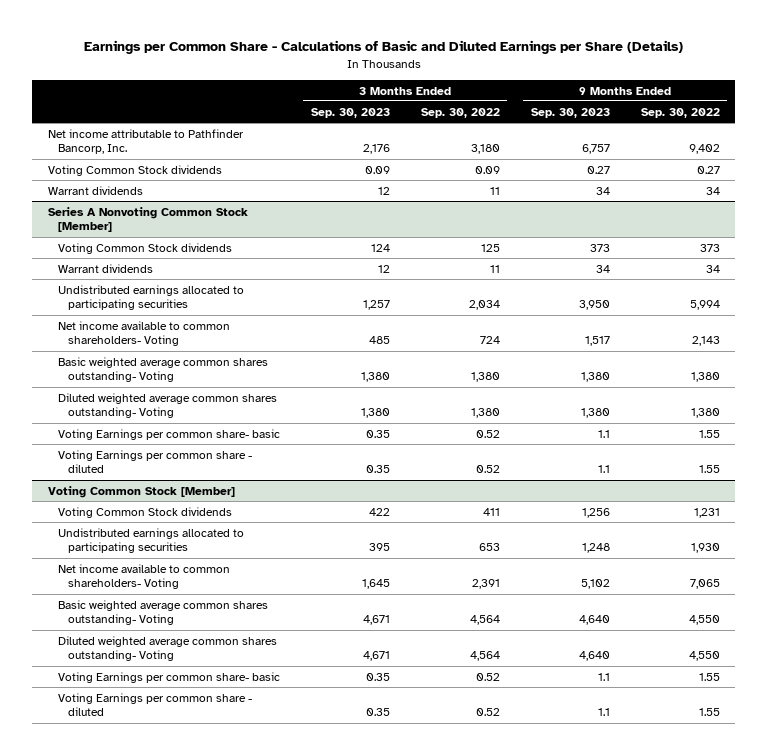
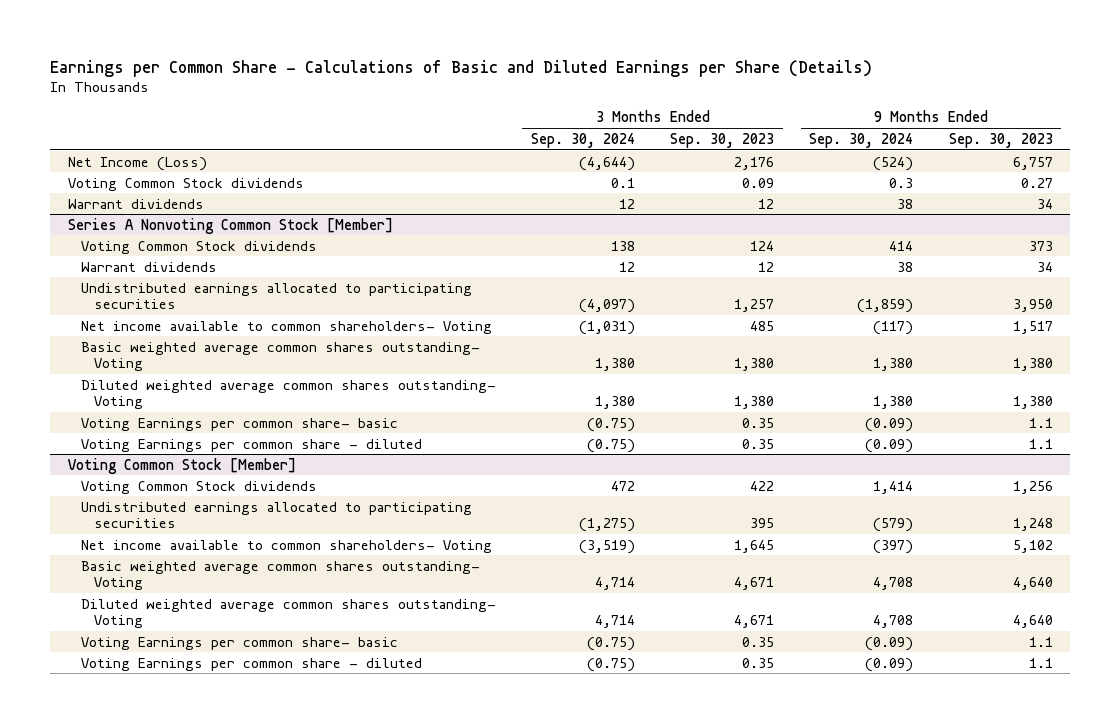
- | 3 Months Ended Sep. 30, 2023 | 3 Months Ended Sep. 30, 2022 | 9 Months Ended Sep. 30, 2023 | 9 Months Ended Sep. 30, 2022
+ | 3 Months Ended Sep. 30, 2024 | 3 Months Ended Sep. 30, 2023 | 9 Months Ended Sep. 30, 2024 | 9 Months Ended Sep. 30, 2023
- Net income attributable to Pathfinder Bancorp, Inc. | 2,176 | 3,180 | 6,757 | 9,402
+ Net Income (Loss) | (4,644) | 2,176 | (524) | 6,757

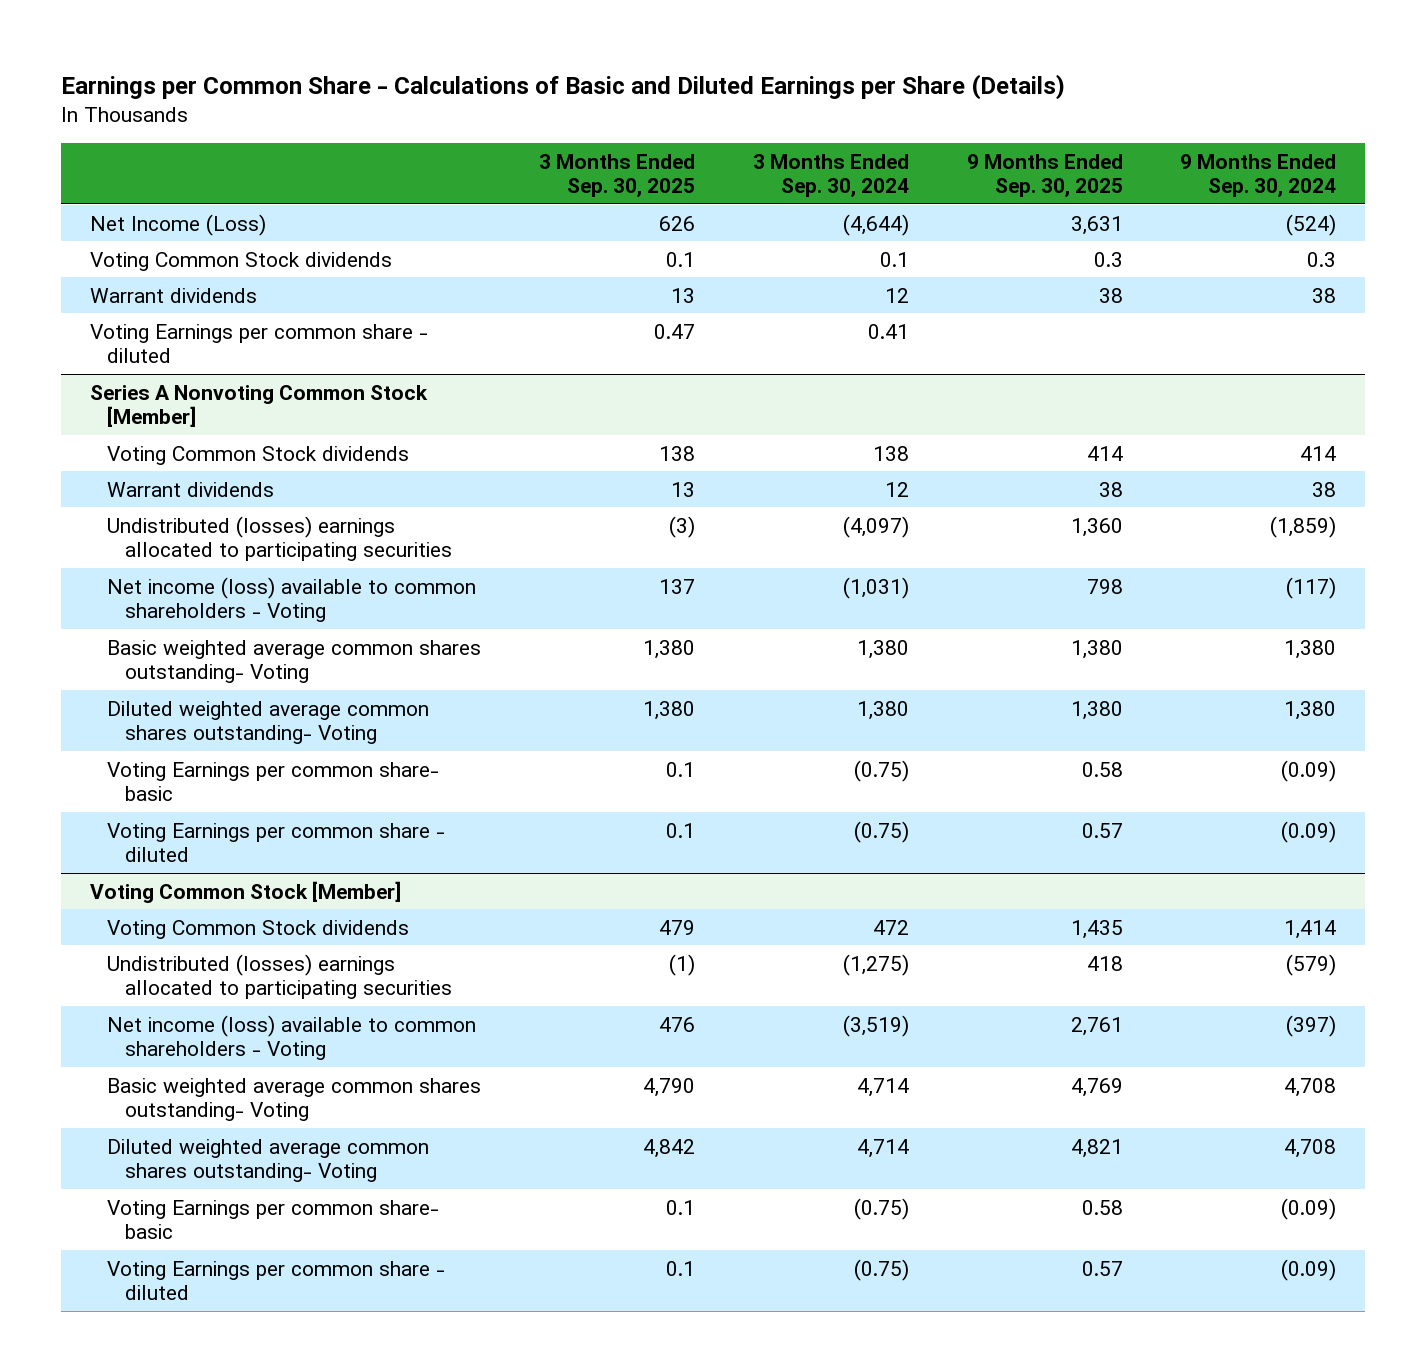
- | 3 Months Ended Sep. 30, 2024 | 3 Months Ended Sep. 30, 2023 | 9 Months Ended Sep. 30, 2024 | 9 Months Ended Sep. 30, 2023
+ | 3 Months Ended Sep. 30, 2025 | 3 Months Ended Sep. 30, 2024 | 9 Months Ended Sep. 30, 2025 | 9 Months Ended Sep. 30, 2024
+ Voting Earnings per common share - diluted | 0.47 | 0.41 | |
@ Series A Nonvoting Common Stock [Member]
- Undistributed earnings allocated to participating securities | (4,097) | 1,257 | (1,859) | 3,950
- Net income available to common shareholders- Voting | (1,031) | 485 | (117) | 1,517
+ Undistributed (losses) earnings allocated to participating securities | (3) | (4,097) | 1,360 | (1,859)
+ Net income (loss) available to common shareholders - Voting | 137 | (1,031) | 798 | (117)
@ Voting Common Stock [Member]
- Undistributed earnings allocated to participating securities | (1,275) | 395 | (579) | 1,248
- Net income available to common shareholders- Voting | (3,519) | 1,645 | (397) | 5,102
+ Undistributed (losses) earnings allocated to participating securities | (1) | (1,275) | 418 | (579)
+ Net income (loss) available to common shareholders - Voting | 476 | (3,519) | 2,761 | (397)

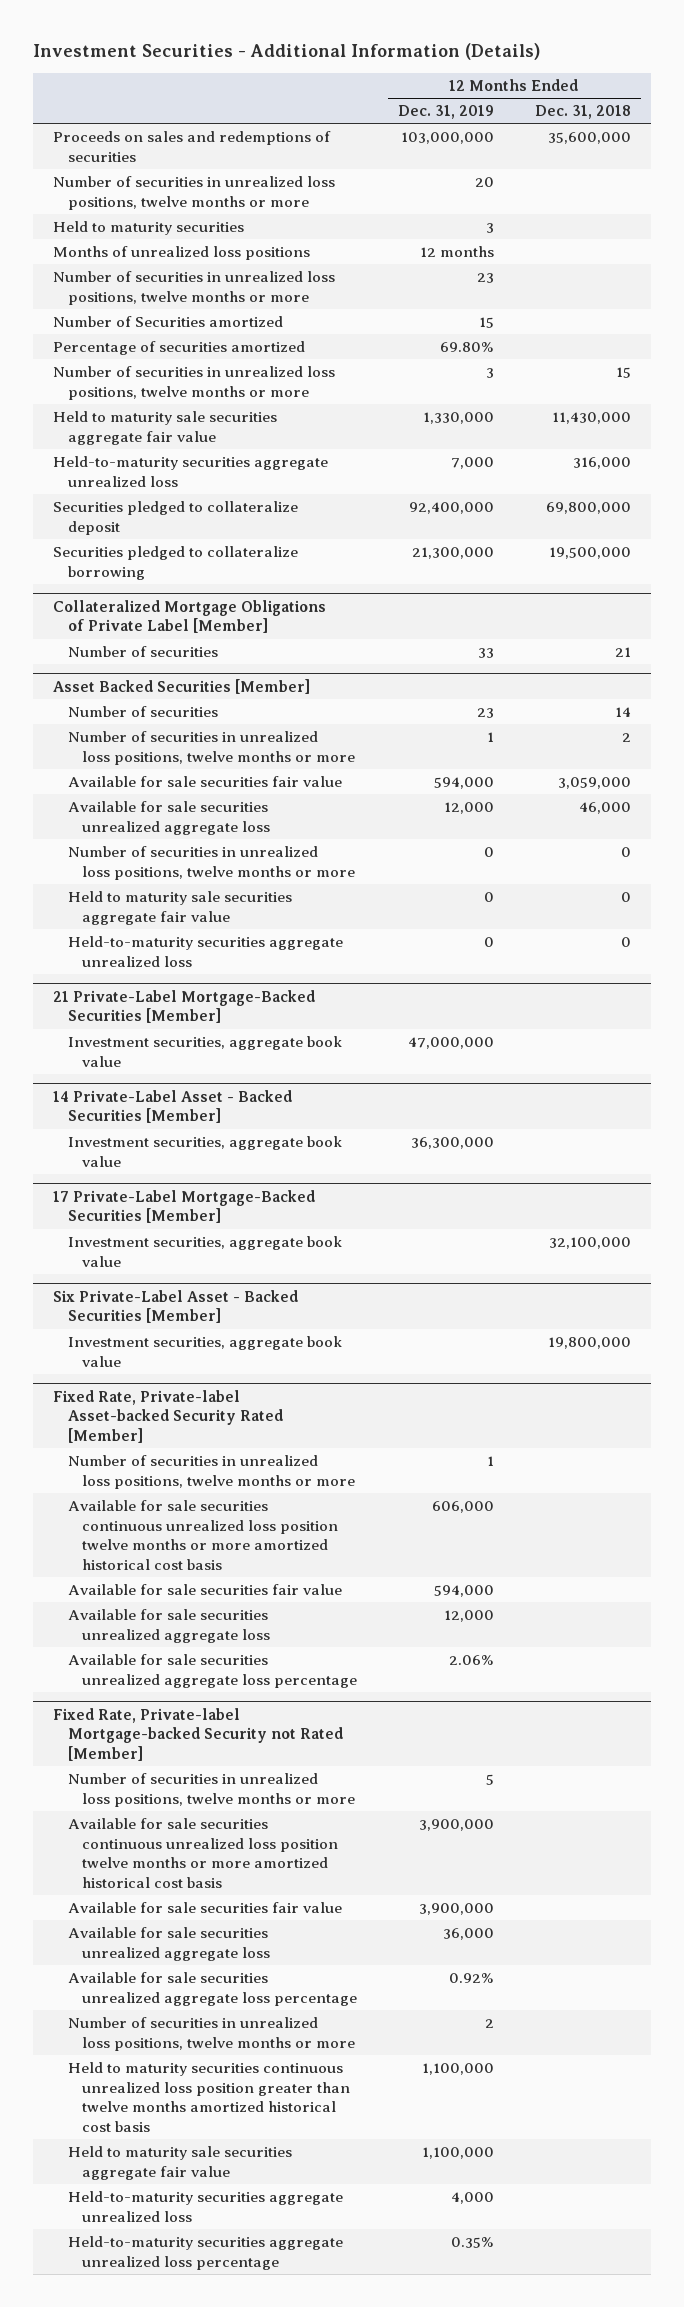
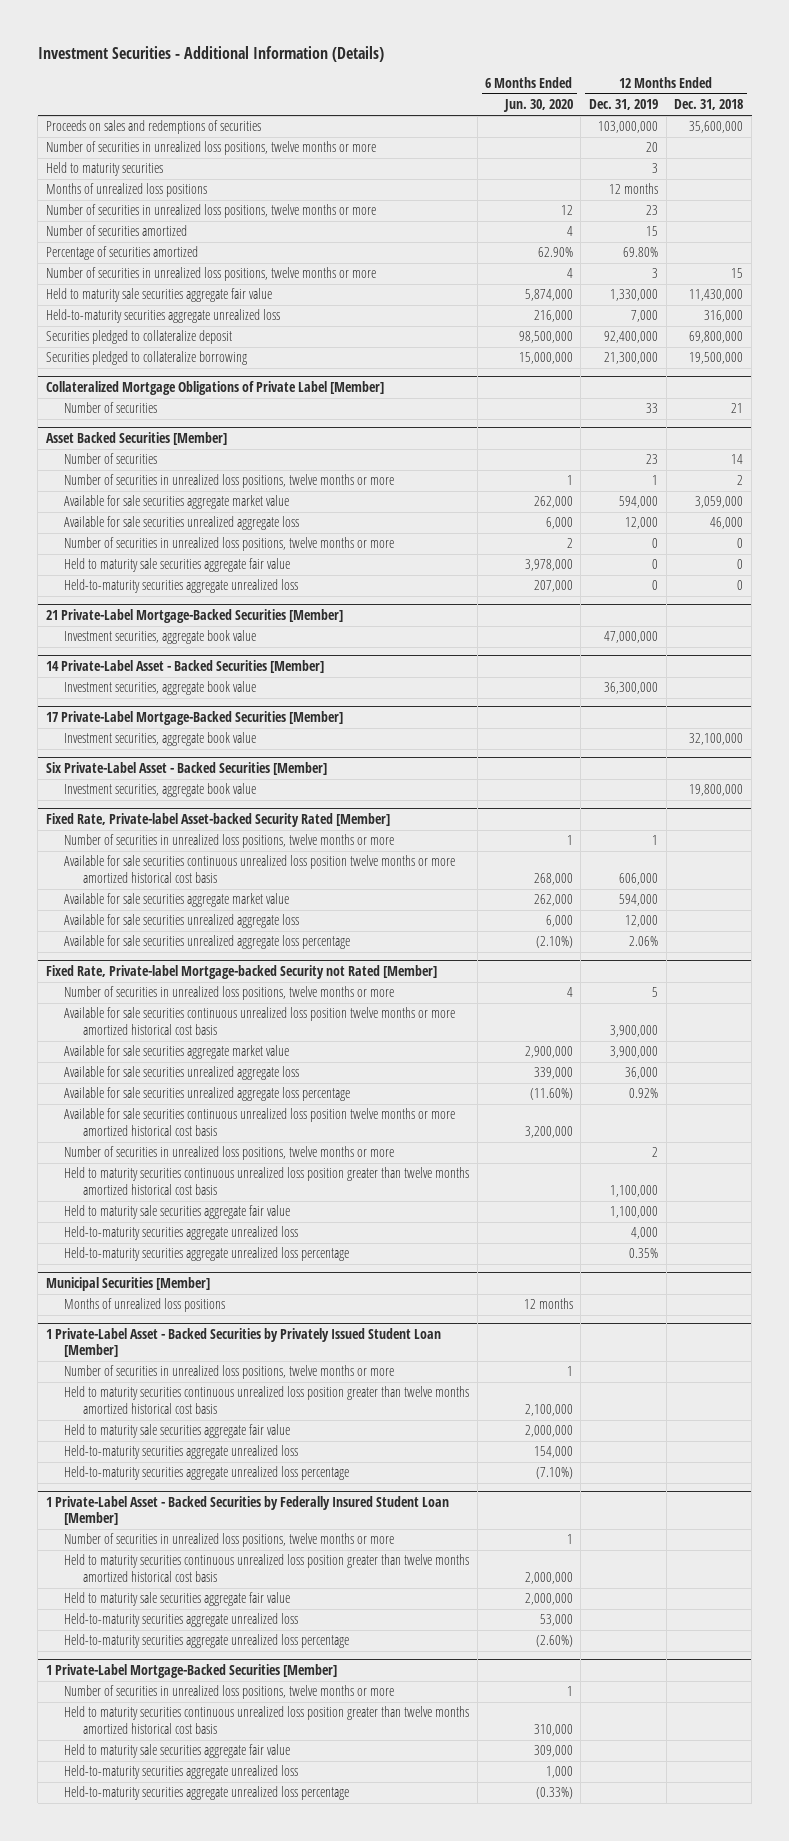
- | 12 Months Ended Dec. 31, 2019 | 12 Months Ended Dec. 31, 2018
+ | 6 Months Ended Jun. 30, 2020 | 12 Months Ended Dec. 31, 2019 | 12 Months Ended Dec. 31, 2018
- Number of Securities amortized | 15 |
+ Number of securities amortized | 4 | 15 |
@ Asset Backed Securities [Member]
- Available for sale securities fair value | 594,000 | 3,059,000
+ Available for sale securities aggregate market value | 262,000 | 594,000 | 3,059,000
@ Fixed Rate, Private-label Asset-backed Security Rated [Member]
- Available for sale securities fair value | 594,000 |
+ Available for sale securities aggregate market value | 262,000 | 594,000 |
@ Fixed Rate, Private-label Mortgage-backed Security not Rated [Member]
- Available for sale securities fair value | 3,900,000 |
+ Available for sale securities aggregate market value | 2,900,000 | 3,900,000 |
+ Available for sale securities continuous unrealized loss position twelve months or more amortized historical cost basis | 3,200,000 | |
+ Municipal Securities [Member]
+ Months of unrealized loss positions | 12 months | |
+ 1 Private-Label Asset - Backed Securities by Privately Issued Student Loan [Member]
+ Number of securities in unrealized loss positions, twelve months or more | 1 | |
+ Held to maturity securities continuous unrealized loss position greater than twelve months amortized historical cost basis | 2,100,000 | |
+ Held to maturity sale securities aggregate fair value | 2,000,000 | |
+ Held-to-maturity securities aggregate unrealized loss | 154,000 | |
+ Held-to-maturity securities aggregate unrealized loss percentage | (7.10%) | |
+ 1 Private-Label Asset - Backed Securities by Federally Insured Student Loan [Member]
+ Number of securities in unrealized loss positions, twelve months or more | 1 | |
+ Held to maturity securities continuous unrealized loss position greater than twelve months amortized historical cost basis | 2,000,000 | |
+ Held to maturity sale securities aggregate fair value | 2,000,000 | |
+ Held-to-maturity securities aggregate unrealized loss | 53,000 | |
+ Held-to-maturity securities aggregate unrealized loss percentage | (2.60%) | |
+ 1 Private-Label Mortgage-Backed Securities [Member]
+ Number of securities in unrealized loss positions, twelve months or more | 1 | |
+ Held to maturity securities continuous unrealized loss position greater than twelve months amortized historical cost basis | 310,000 | |
+ Held to maturity sale securities aggregate fair value | 309,000 | |
+ Held-to-maturity securities aggregate unrealized loss | 1,000 | |
+ Held-to-maturity securities aggregate unrealized loss percentage | (0.33%) | |

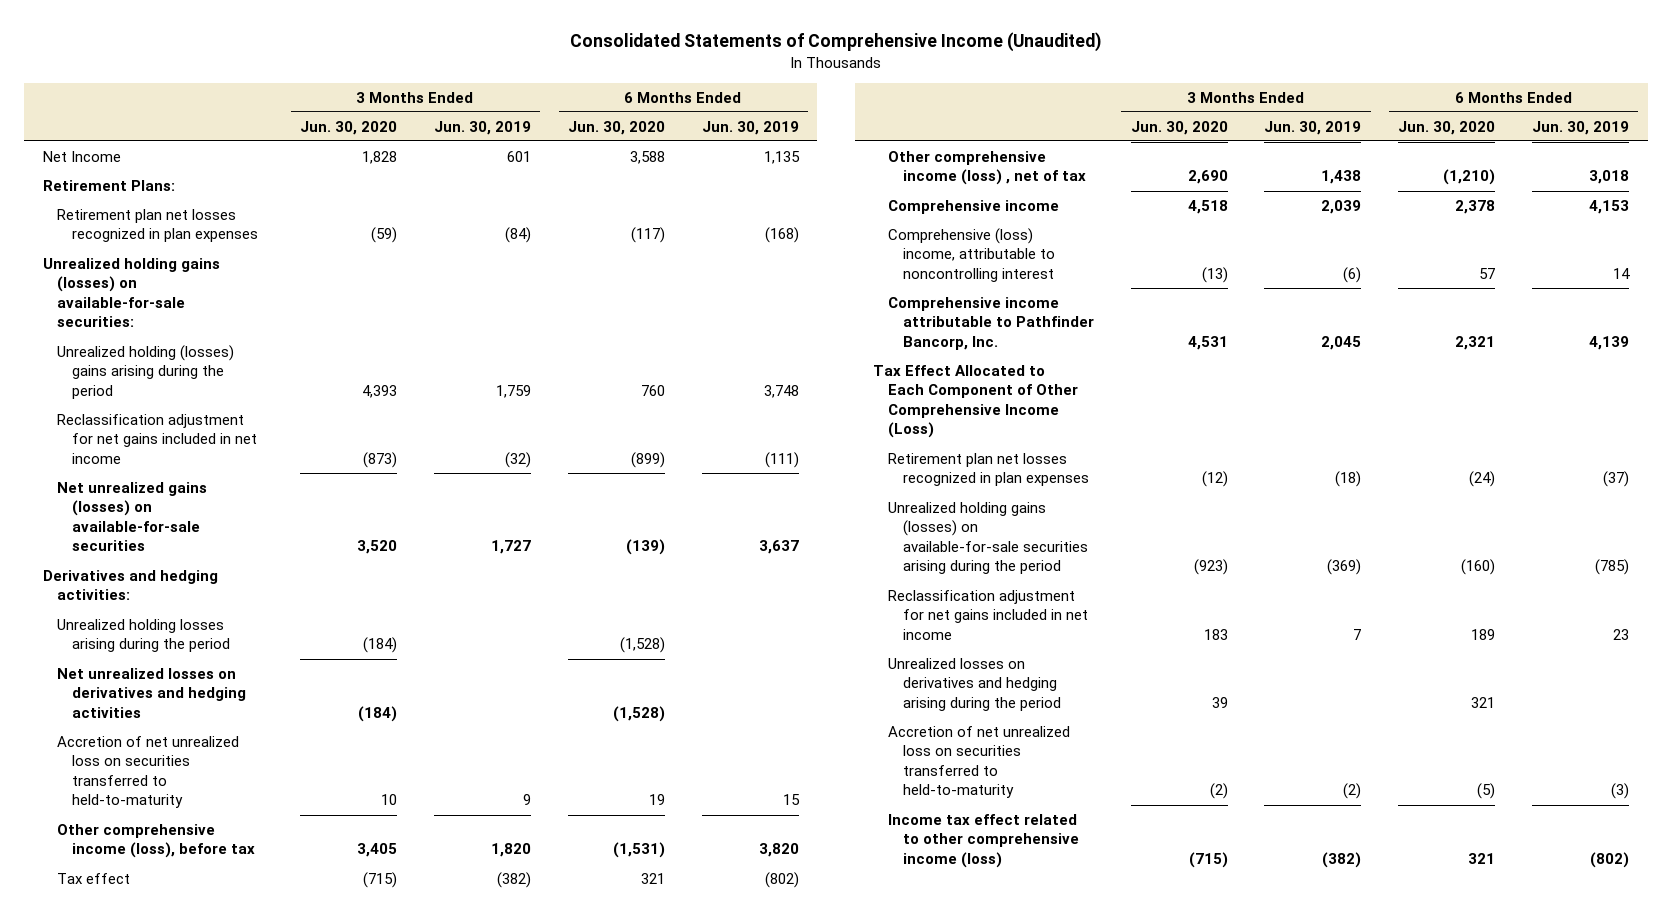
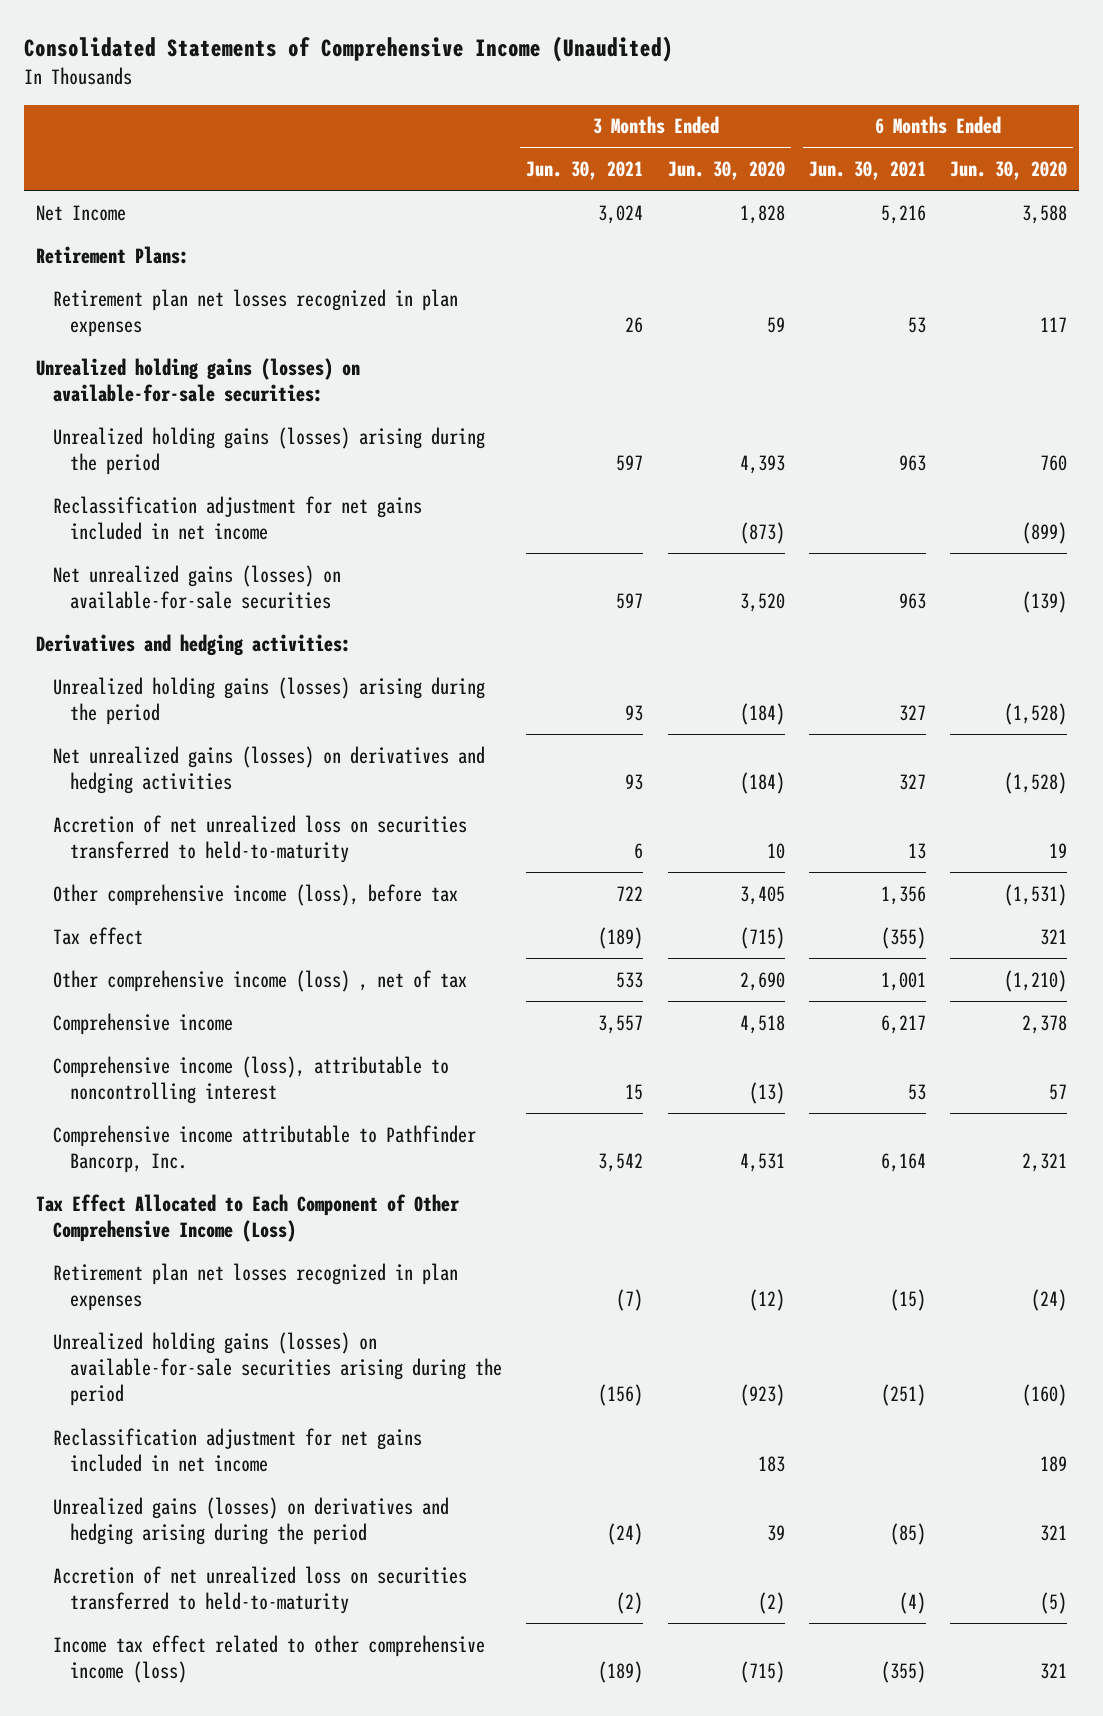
- | 3 Months Ended Jun. 30, 2020 | 3 Months Ended Jun. 30, 2019 | 6 Months Ended Jun. 30, 2020 | 6 Months Ended Jun. 30, 2019
+ | 3 Months Ended Jun. 30, 2021 | 3 Months Ended Jun. 30, 2020 | 6 Months Ended Jun. 30, 2021 | 6 Months Ended Jun. 30, 2020
- Retirement plan net losses recognized in plan expenses | (59) | (84) | (117) | (168)
+ Retirement plan net losses recognized in plan expenses | 26 | 59 | 53 | 117
- Unrealized holding (losses) gains arising during the period | 4,393 | 1,759 | 760 | 3,748
+ Unrealized holding gains (losses) arising during the period | 597 | 4,393 | 963 | 760
- Unrealized holding losses arising during the period | (184) | | (1,528) |
- Net unrealized losses on derivatives and hedging activities | (184) | | (1,528) |
+ Unrealized holding gains (losses) arising during the period | 93 | (184) | 327 | (1,528)
+ Net unrealized gains (losses) on derivatives and hedging activities | 93 | (184) | 327 | (1,528)
- Comprehensive (loss) income, attributable to noncontrolling interest | (13) | (6) | 57 | 14
+ Comprehensive income (loss), attributable to noncontrolling interest | 15 | (13) | 53 | 57
- Unrealized losses on derivatives and hedging arising during the period | 39 | | 321 |
+ Unrealized gains (losses) on derivatives and hedging arising during the period | (24) | 39 | (85) | 321

